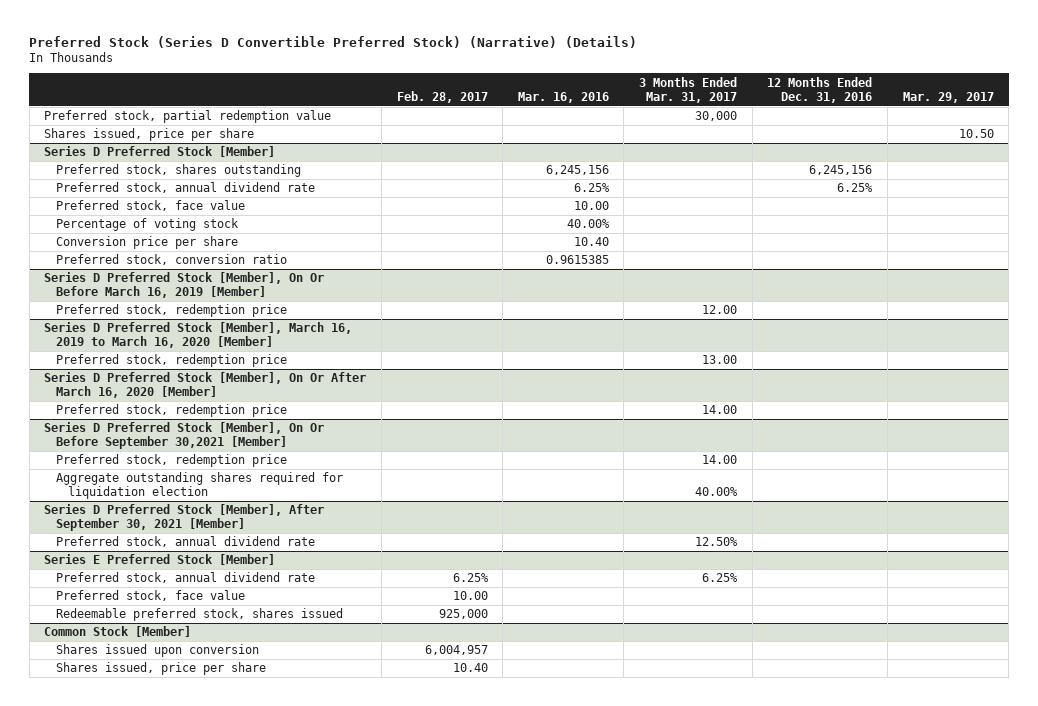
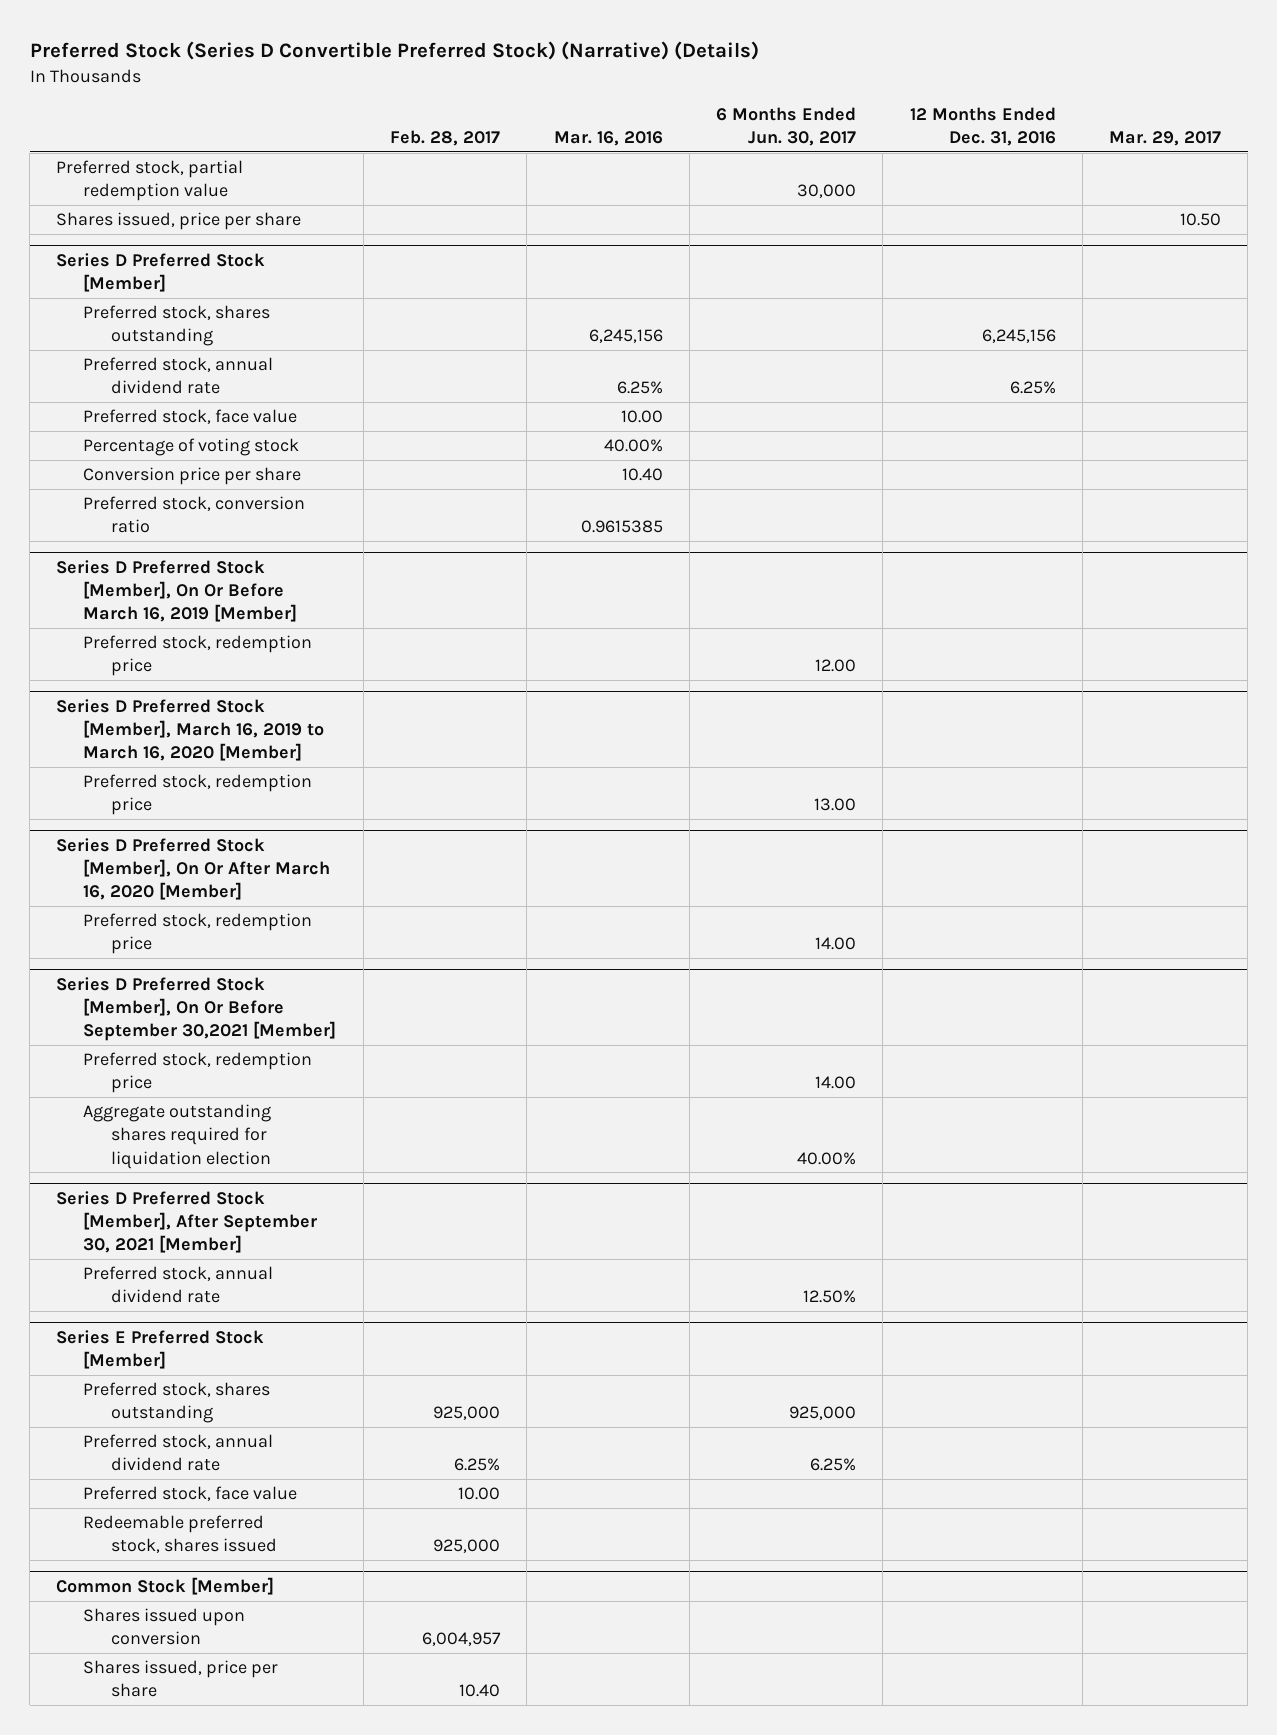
- | Feb. 28, 2017 | Mar. 16, 2016 | 3 Months Ended Mar. 31, 2017 | 12 Months Ended Dec. 31, 2016 | Mar. 29, 2017
+ | Feb. 28, 2017 | Mar. 16, 2016 | 6 Months Ended Jun. 30, 2017 | 12 Months Ended Dec. 31, 2016 | Mar. 29, 2017
@ Series E Preferred Stock [Member]
+ Preferred stock, shares outstanding | 925,000 | | 925,000 | |

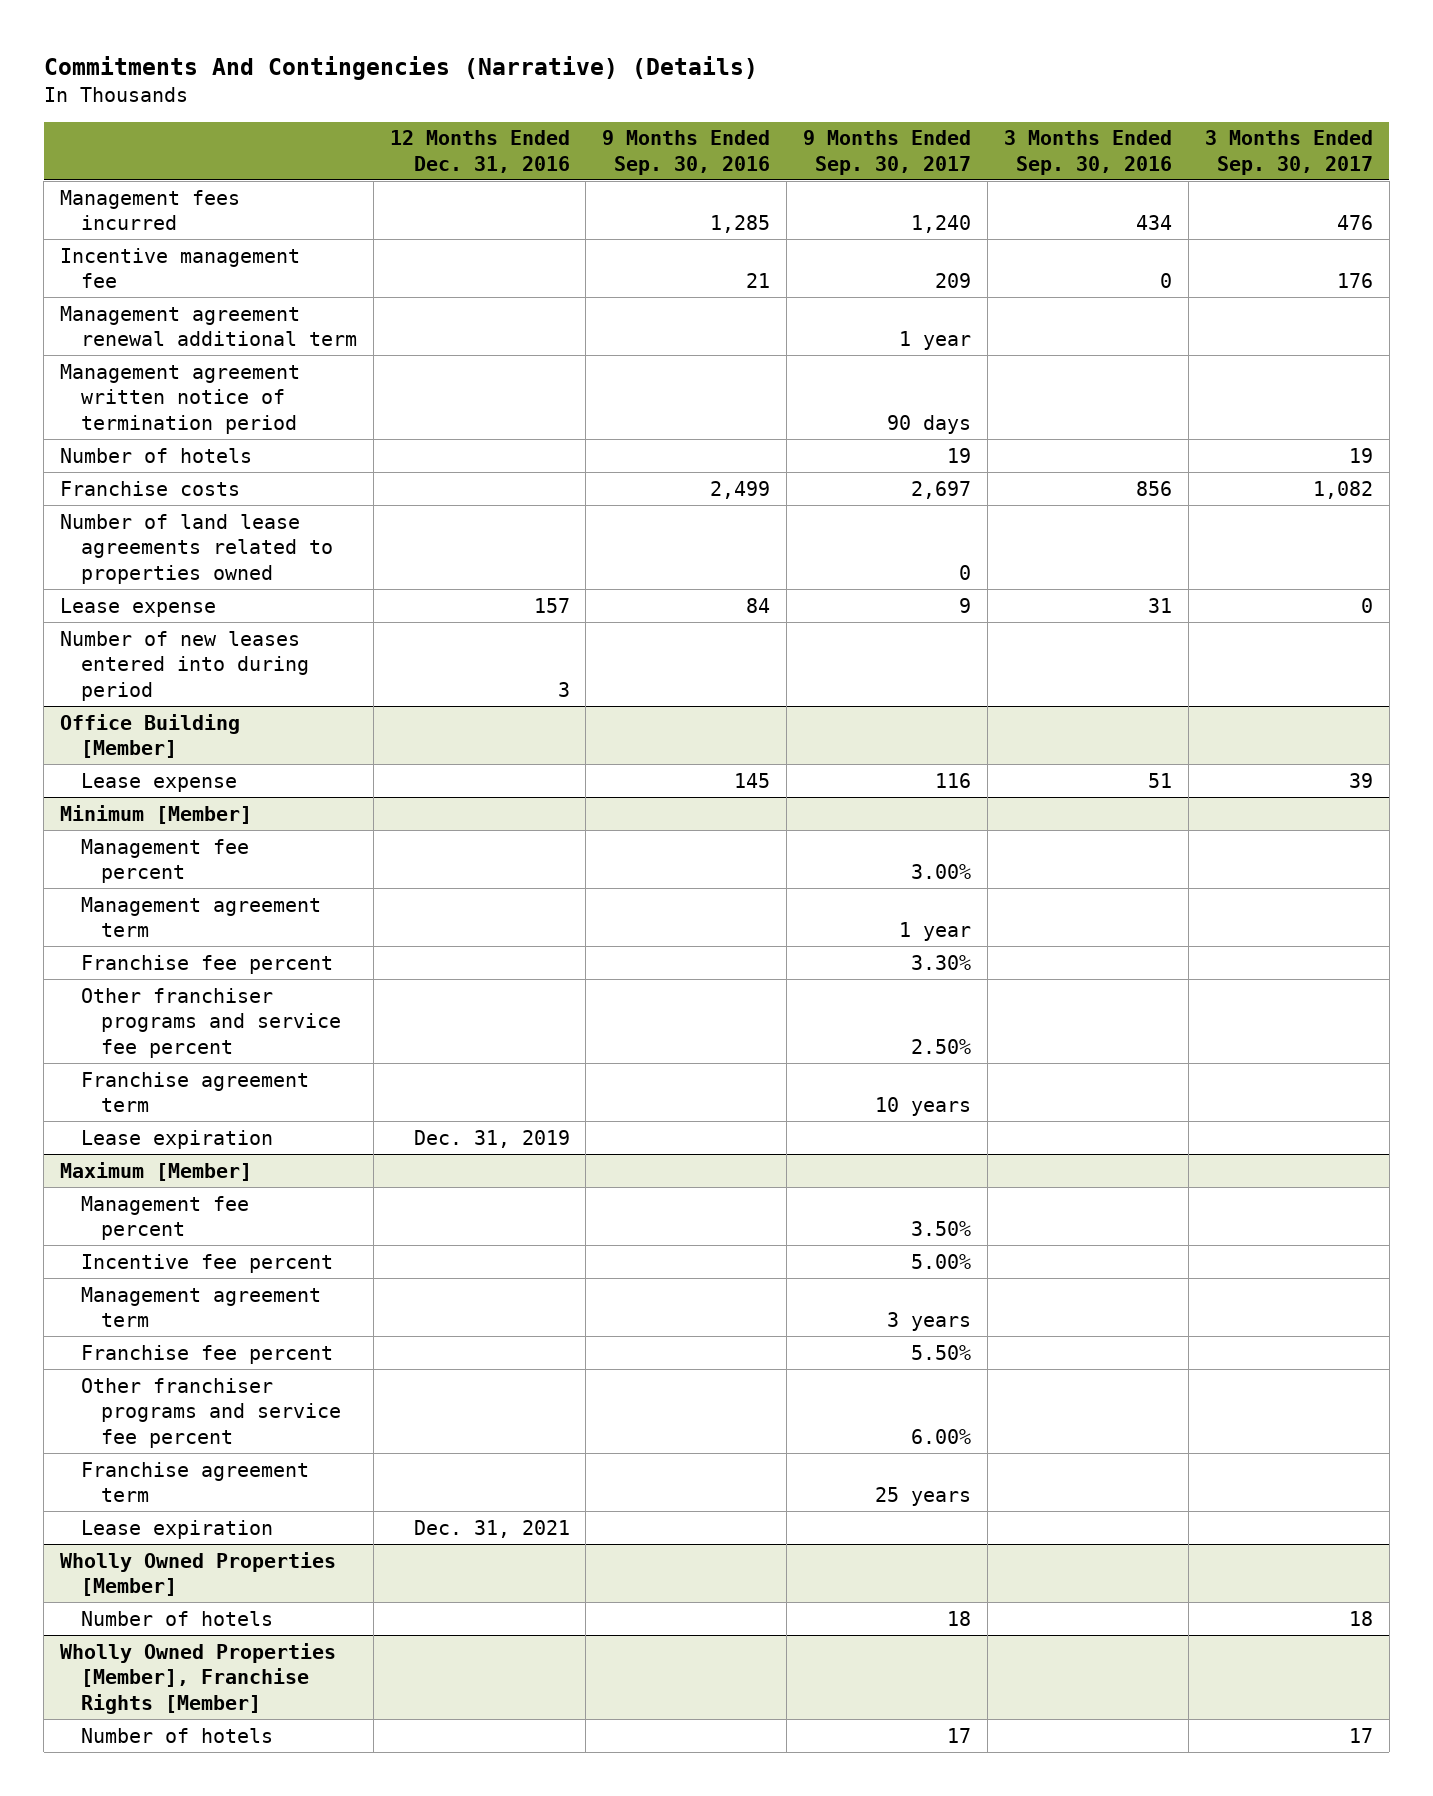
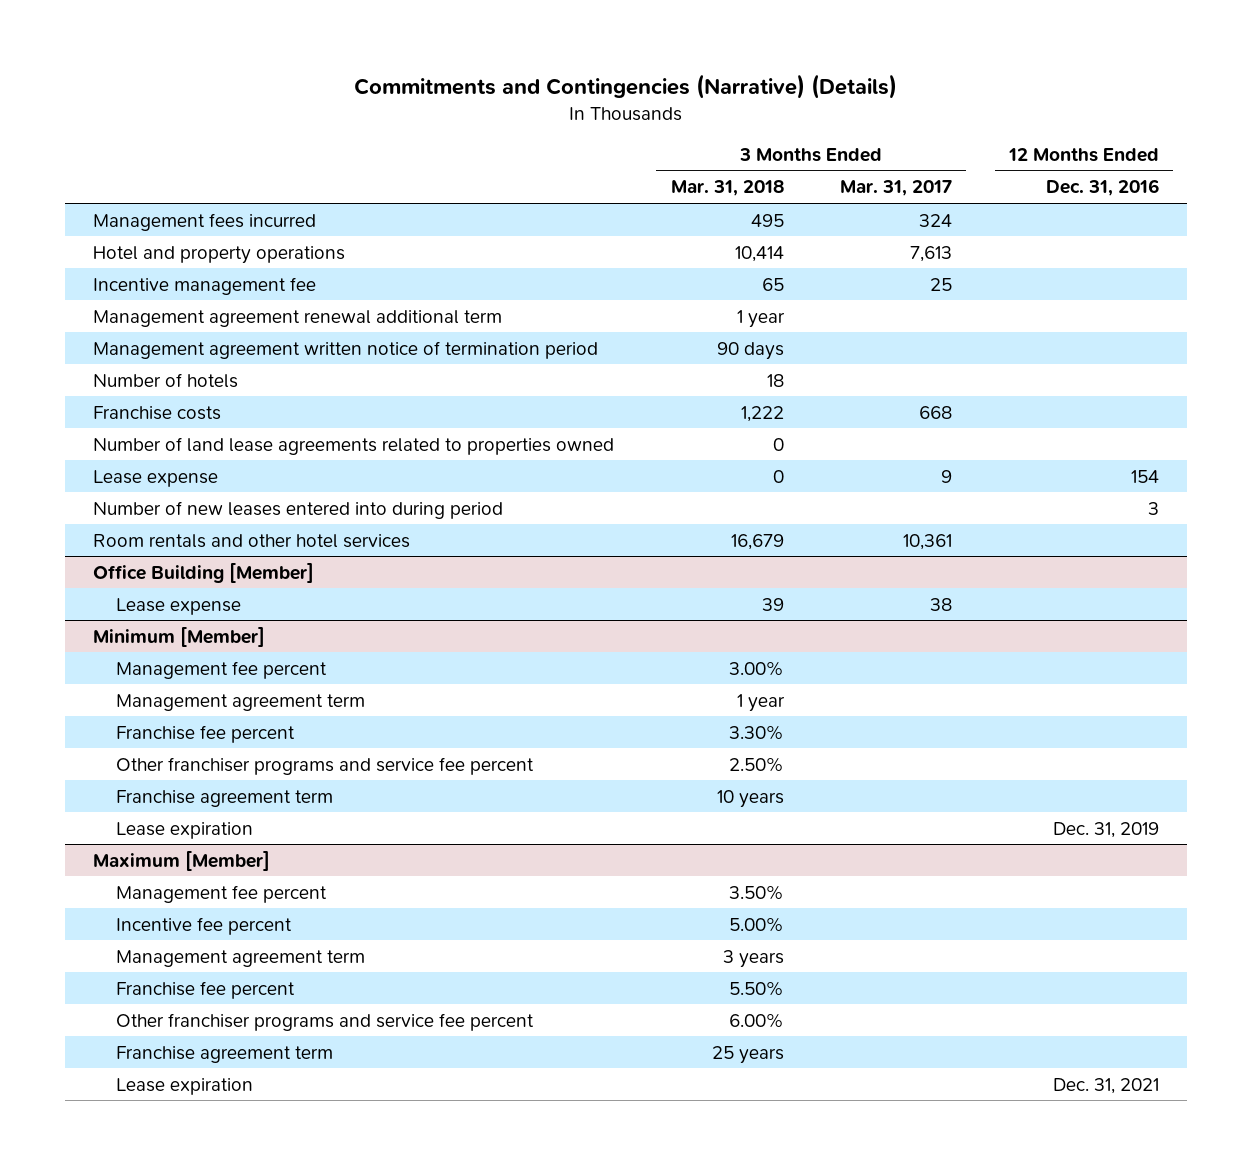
- Commitments And Contingencies (Narrative) (Details)
+ Commitments and Contingencies (Narrative) (Details)
- | 12 Months Ended Dec. 31, 2016 | 9 Months Ended Sep. 30, 2016 | 9 Months Ended Sep. 30, 2017 | 3 Months Ended Sep. 30, 2016 | 3 Months Ended Sep. 30, 2017
+ | 3 Months Ended Mar. 31, 2018 | 3 Months Ended Mar. 31, 2017 | 12 Months Ended Dec. 31, 2016
+ Hotel and property operations | 10,414 | 7,613 |
- Lease expense | 157 | 84 | 9 | 31 | 0
+ Lease expense | 0 | 9 | 154
+ Room rentals and other hotel services | 16,679 | 10,361 |
- Wholly Owned Properties [Member]
- Number of hotels | | | 18 | | 18
- Wholly Owned Properties [Member], Franchise Rights [Member]
- Number of hotels | | | 17 | | 17

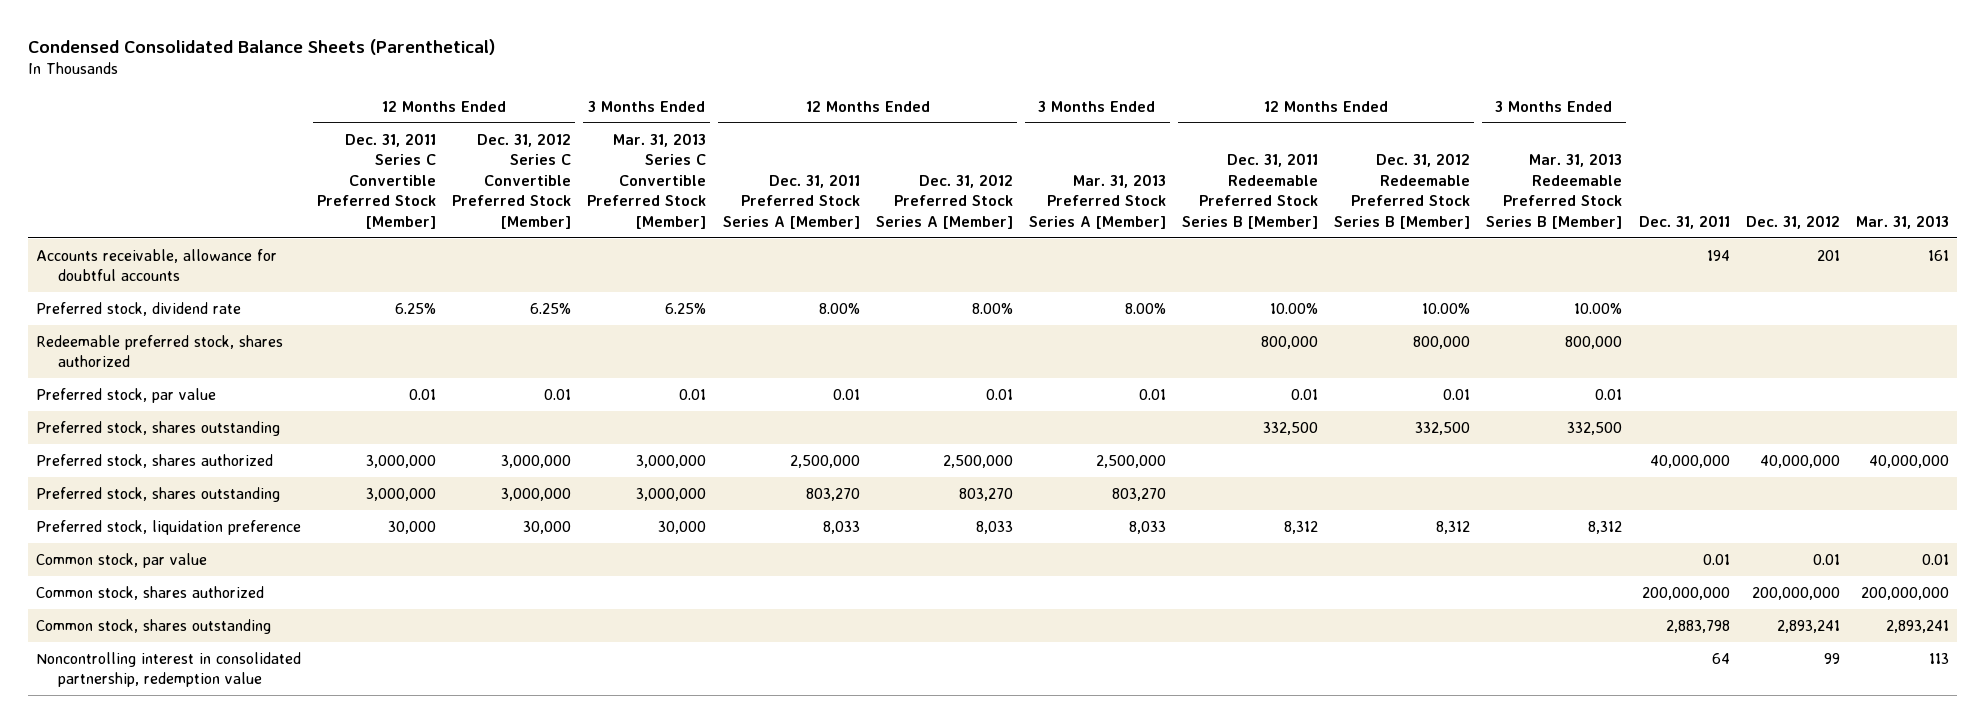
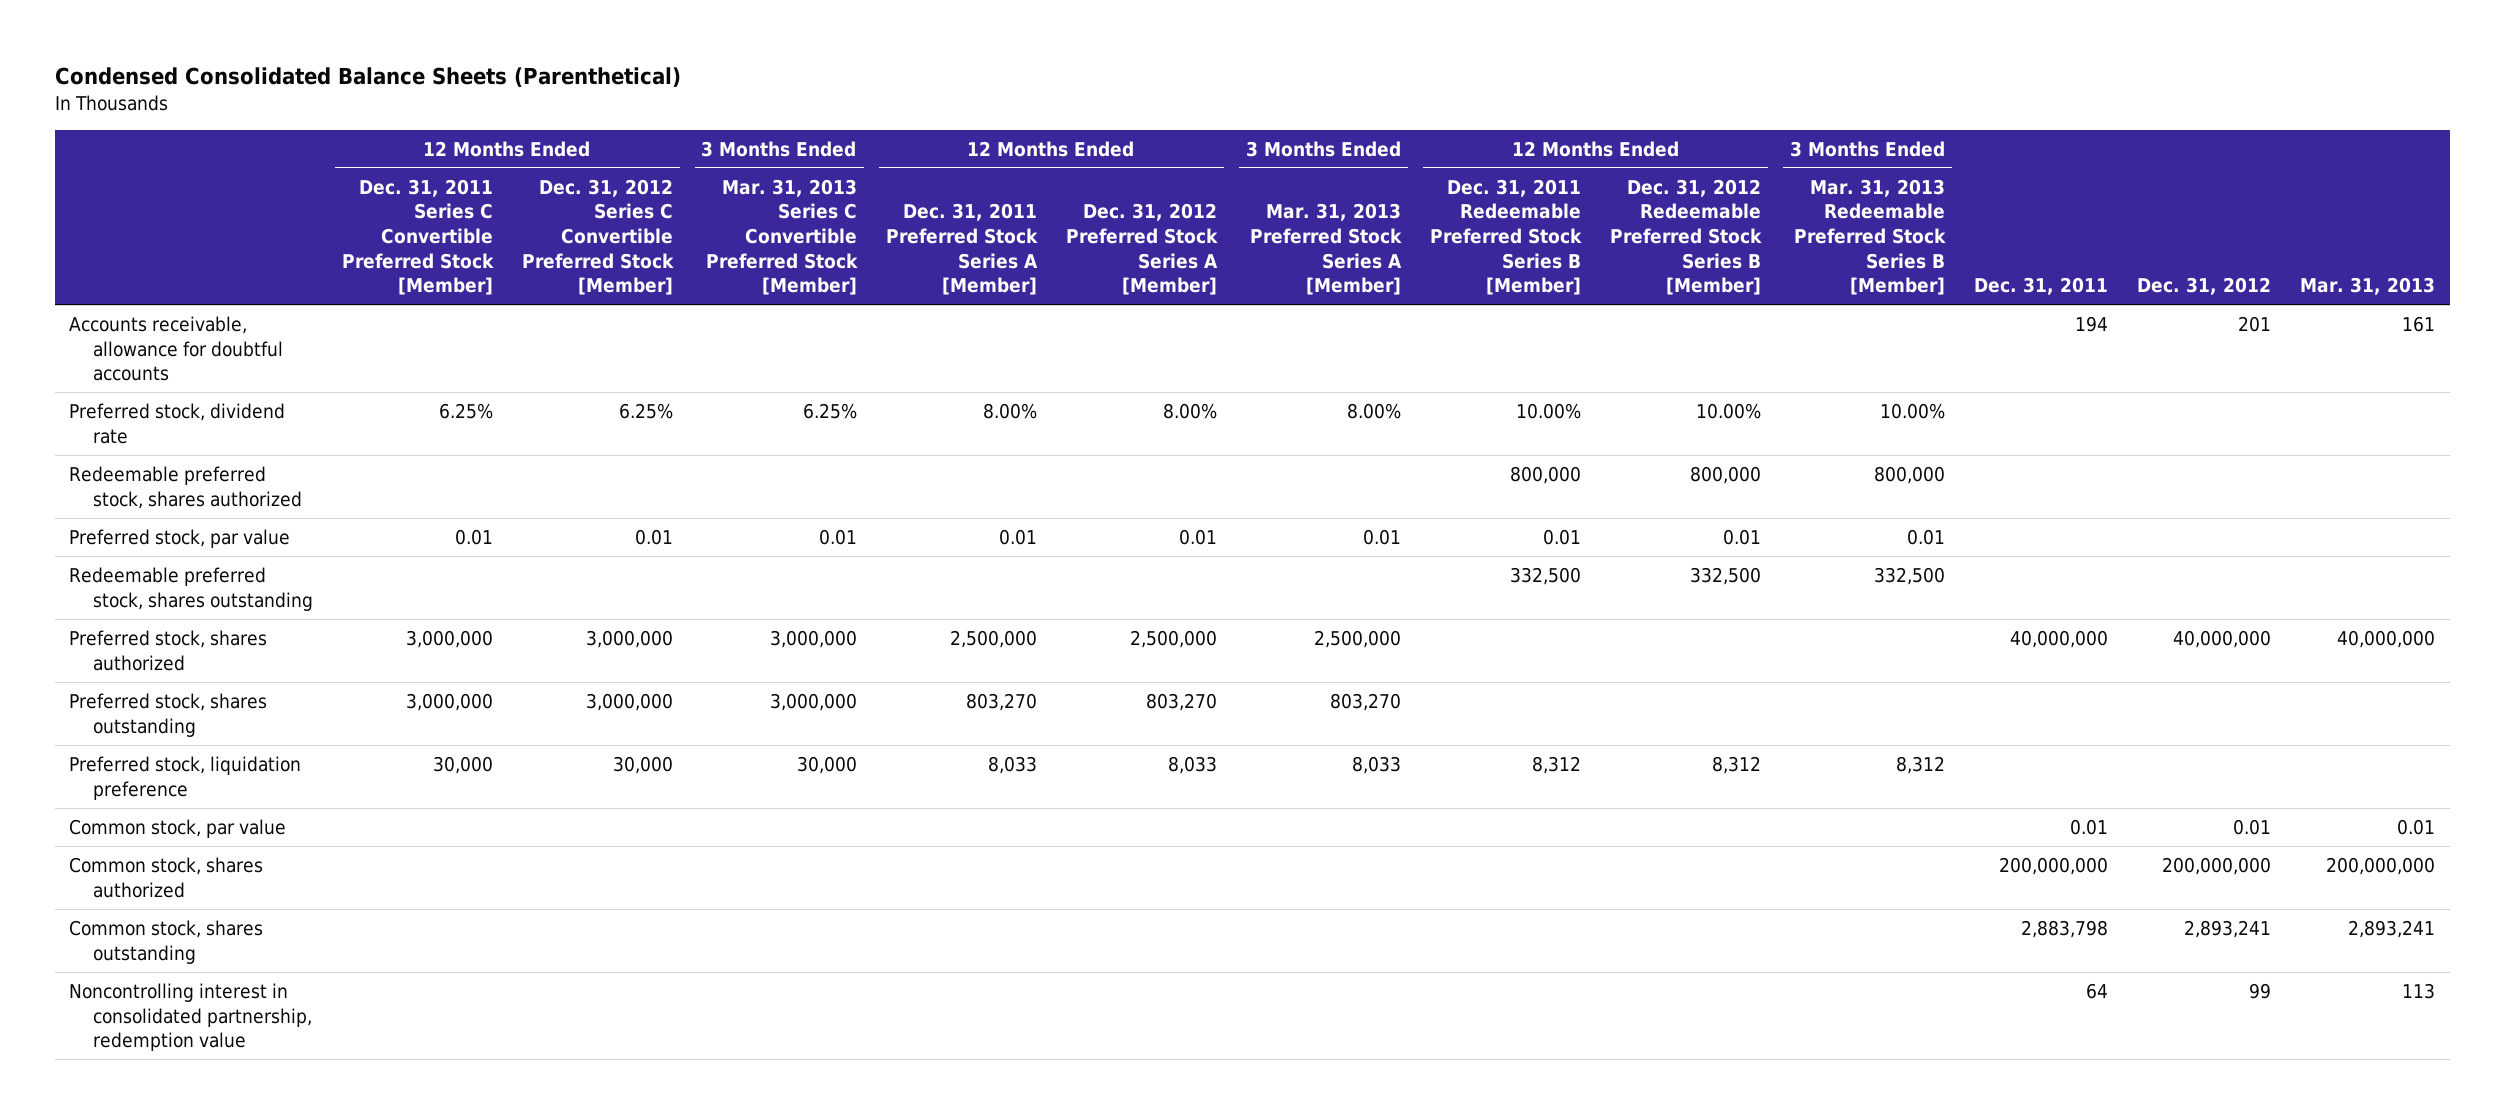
- Preferred stock, shares outstanding | | | | | | | 332,500 | 332,500 | 332,500 | | |
+ Redeemable preferred stock, shares outstanding | | | | | | | 332,500 | 332,500 | 332,500 | | |

